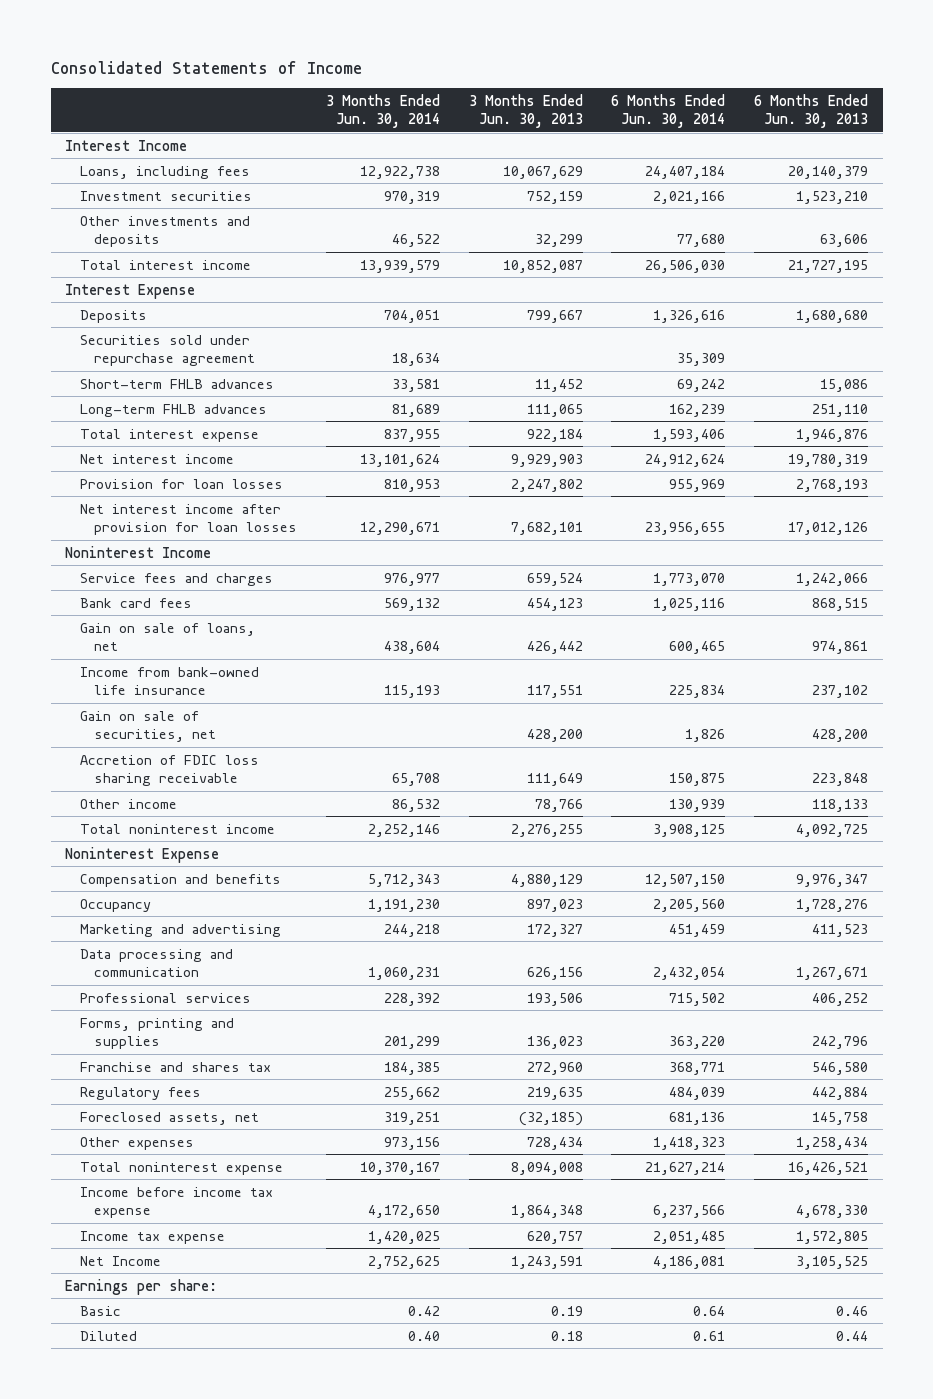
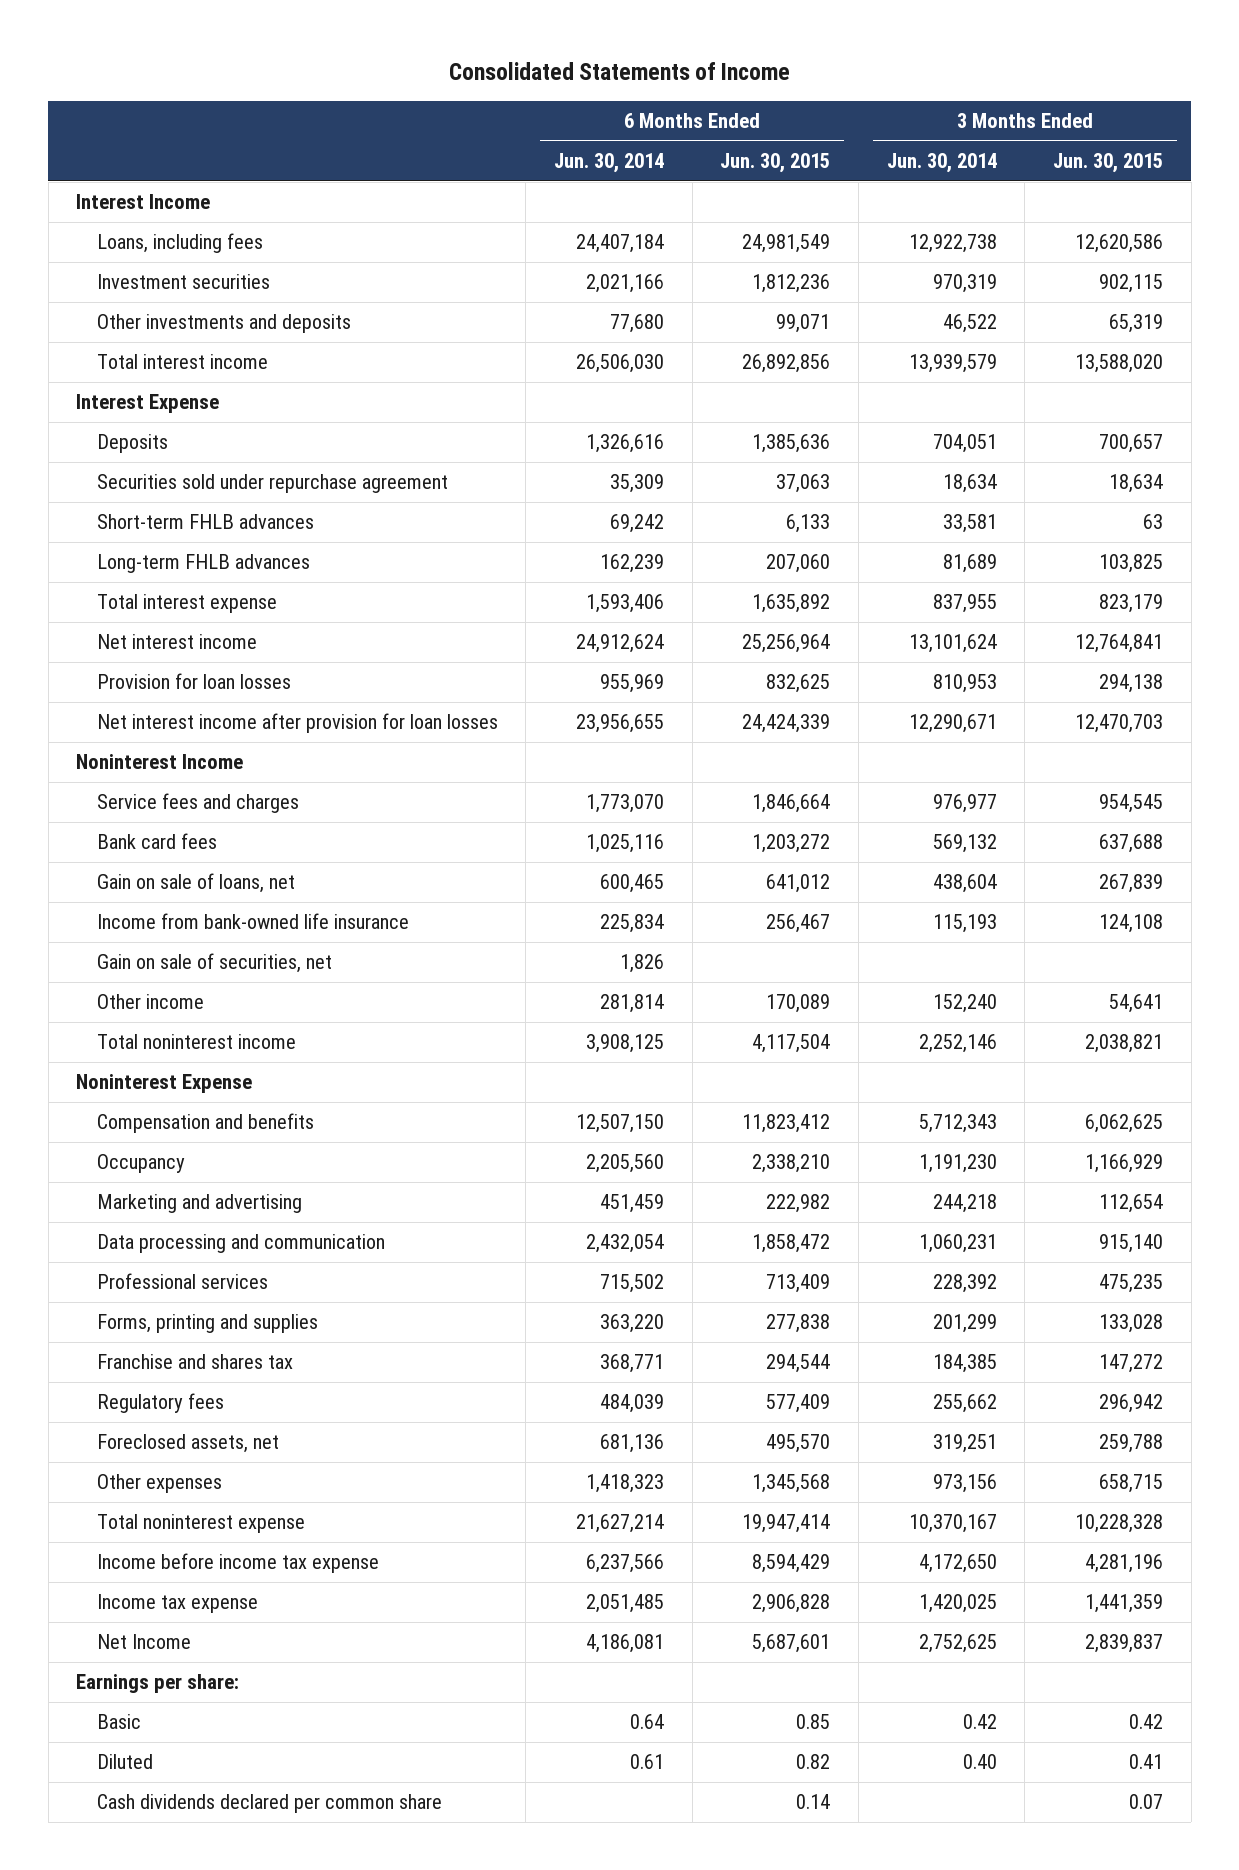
- | 3 Months Ended Jun. 30, 2014 | 3 Months Ended Jun. 30, 2013 | 6 Months Ended Jun. 30, 2014 | 6 Months Ended Jun. 30, 2013
+ | 6 Months Ended Jun. 30, 2014 | 6 Months Ended Jun. 30, 2015 | 3 Months Ended Jun. 30, 2014 | 3 Months Ended Jun. 30, 2015
- Accretion of FDIC loss sharing receivable | 65,708 | 111,649 | 150,875 | 223,848
- Other income | 86,532 | 78,766 | 130,939 | 118,133
+ Other income | 281,814 | 170,089 | 152,240 | 54,641
+ Cash dividends declared per common share | | 0.14 | | 0.07

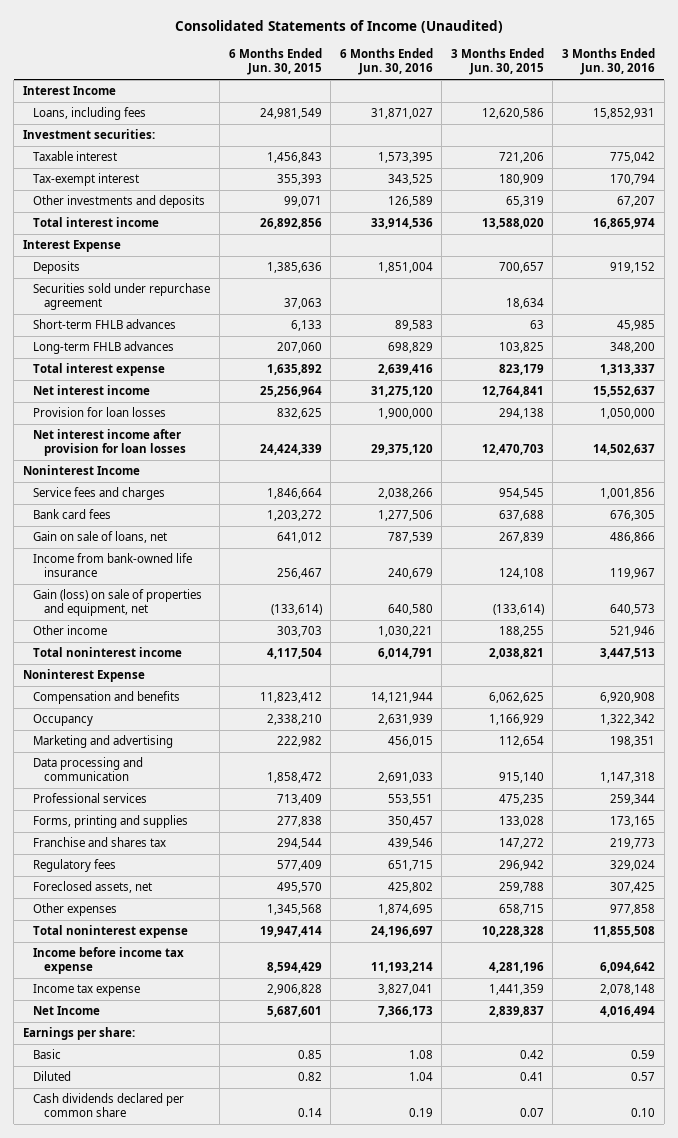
- Consolidated Statements of Income
+ Consolidated Statements of Income (Unaudited)
- | 6 Months Ended Jun. 30, 2014 | 6 Months Ended Jun. 30, 2015 | 3 Months Ended Jun. 30, 2014 | 3 Months Ended Jun. 30, 2015
+ | 6 Months Ended Jun. 30, 2015 | 6 Months Ended Jun. 30, 2016 | 3 Months Ended Jun. 30, 2015 | 3 Months Ended Jun. 30, 2016
- Investment securities | 2,021,166 | 1,812,236 | 970,319 | 902,115
+ Investment securities:
+ Taxable interest | 1,456,843 | 1,573,395 | 721,206 | 775,042
+ Tax-exempt interest | 355,393 | 343,525 | 180,909 | 170,794
- Gain on sale of securities, net | 1,826 | | |
- Other income | 281,814 | 170,089 | 152,240 | 54,641
+ Gain (loss) on sale of properties and equipment, net | (133,614) | 640,580 | (133,614) | 640,573
+ Other income | 303,703 | 1,030,221 | 188,255 | 521,946

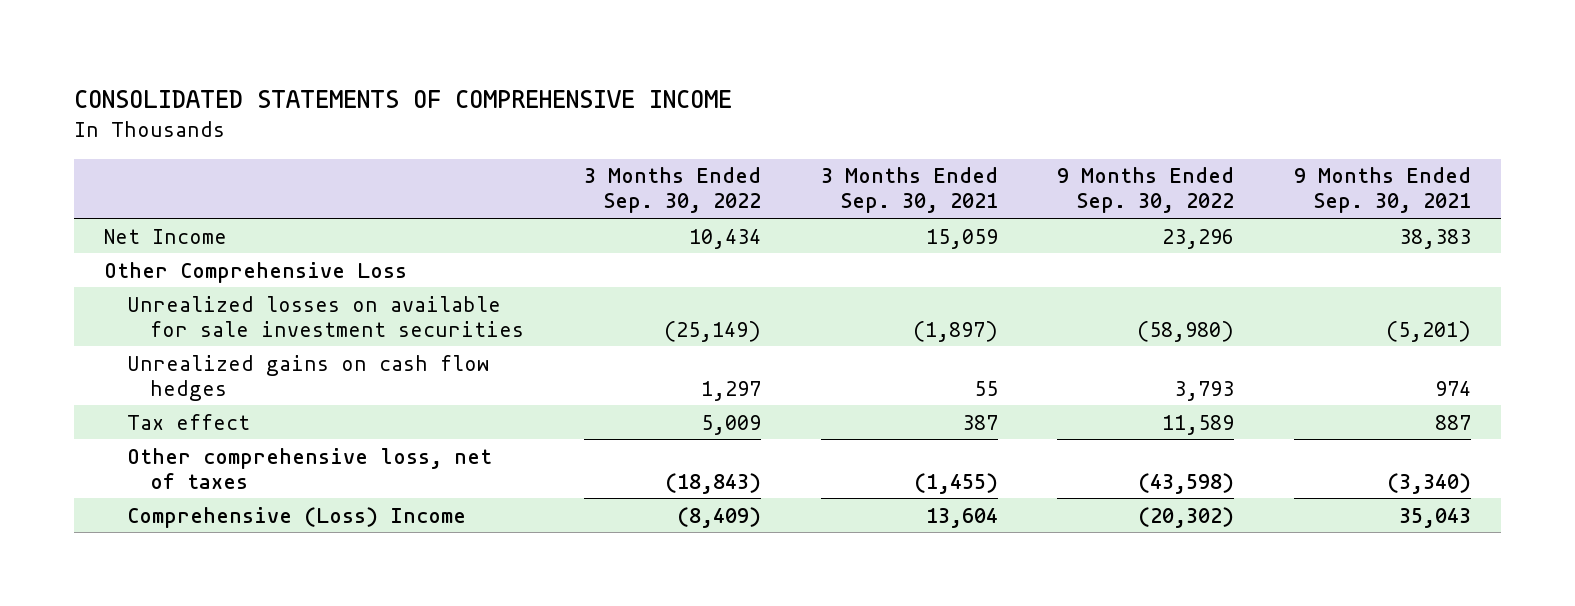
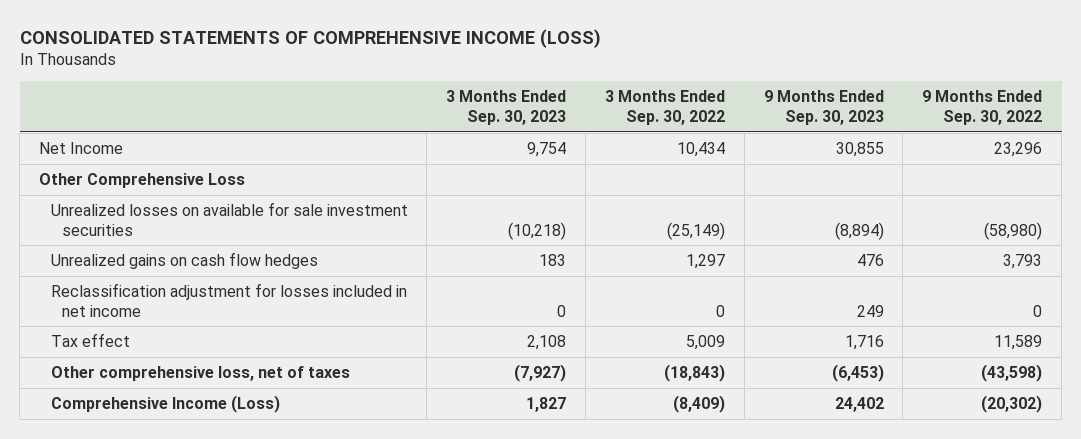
- CONSOLIDATED STATEMENTS OF COMPREHENSIVE INCOME
+ CONSOLIDATED STATEMENTS OF COMPREHENSIVE INCOME (LOSS)
- | 3 Months Ended Sep. 30, 2022 | 3 Months Ended Sep. 30, 2021 | 9 Months Ended Sep. 30, 2022 | 9 Months Ended Sep. 30, 2021
+ | 3 Months Ended Sep. 30, 2023 | 3 Months Ended Sep. 30, 2022 | 9 Months Ended Sep. 30, 2023 | 9 Months Ended Sep. 30, 2022
+ Reclassification adjustment for losses included in net income | 0 | 0 | 249 | 0
- Comprehensive (Loss) Income | (8,409) | 13,604 | (20,302) | 35,043
+ Comprehensive Income (Loss) | 1,827 | (8,409) | 24,402 | (20,302)

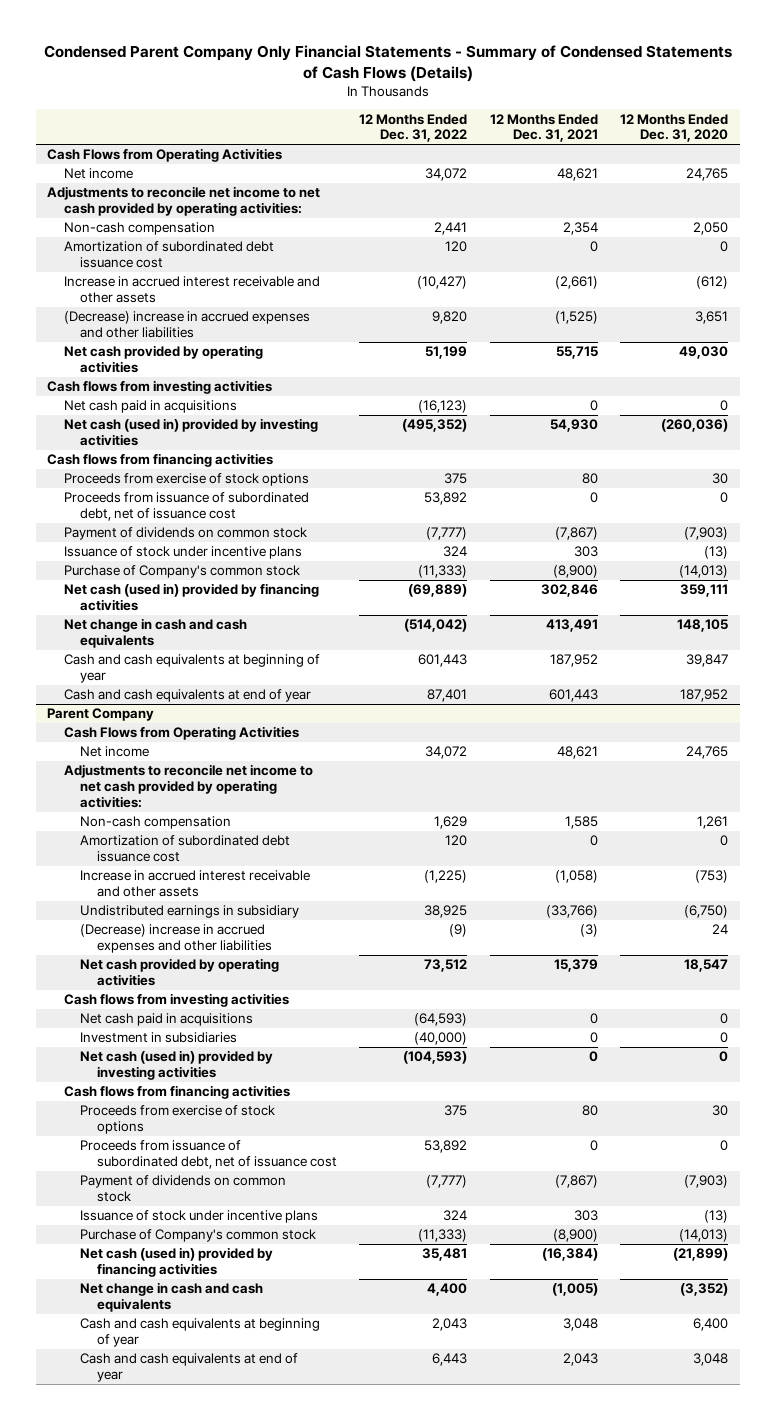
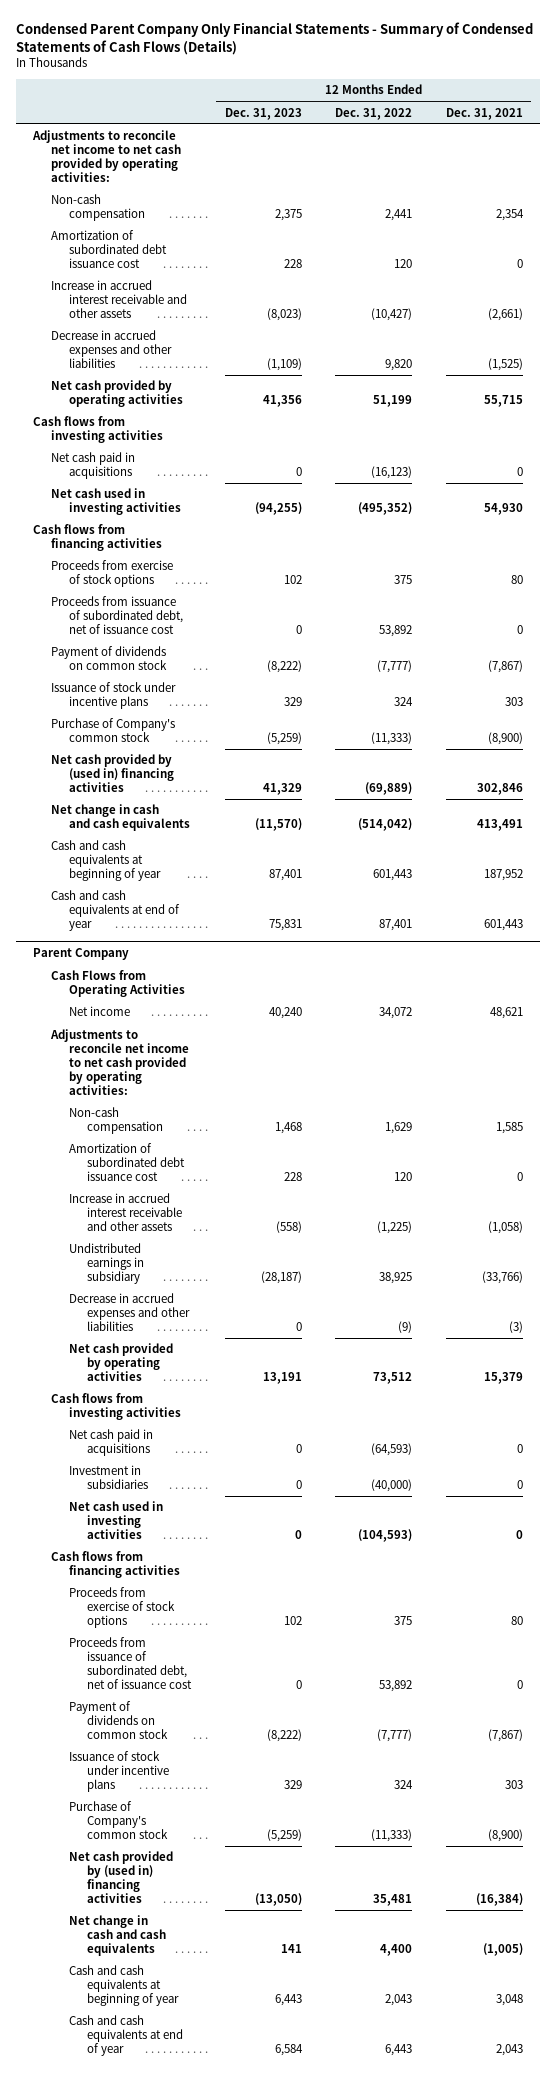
- | 12 Months Ended Dec. 31, 2022 | 12 Months Ended Dec. 31, 2021 | 12 Months Ended Dec. 31, 2020
+ | 12 Months Ended Dec. 31, 2023 | 12 Months Ended Dec. 31, 2022 | 12 Months Ended Dec. 31, 2021
- Cash Flows from Operating Activities
- Net income | 34,072 | 48,621 | 24,765
- (Decrease) increase in accrued expenses and other liabilities | 9,820 | (1,525) | 3,651
+ Decrease in accrued expenses and other liabilities | (1,109) | 9,820 | (1,525)
- Net cash (used in) provided by investing activities | (495,352) | 54,930 | (260,036)
+ Net cash used in investing activities | (94,255) | (495,352) | 54,930
- Net cash (used in) provided by financing activities | (69,889) | 302,846 | 359,111
+ Net cash provided by (used in) financing activities | 41,329 | (69,889) | 302,846
@ Parent Company
- (Decrease) increase in accrued expenses and other liabilities | (9) | (3) | 24
+ Decrease in accrued expenses and other liabilities | 0 | (9) | (3)
- Net cash (used in) provided by investing activities | (104,593) | 0 | 0
+ Net cash used in investing activities | 0 | (104,593) | 0
- Net cash (used in) provided by financing activities | 35,481 | (16,384) | (21,899)
+ Net cash provided by (used in) financing activities | (13,050) | 35,481 | (16,384)

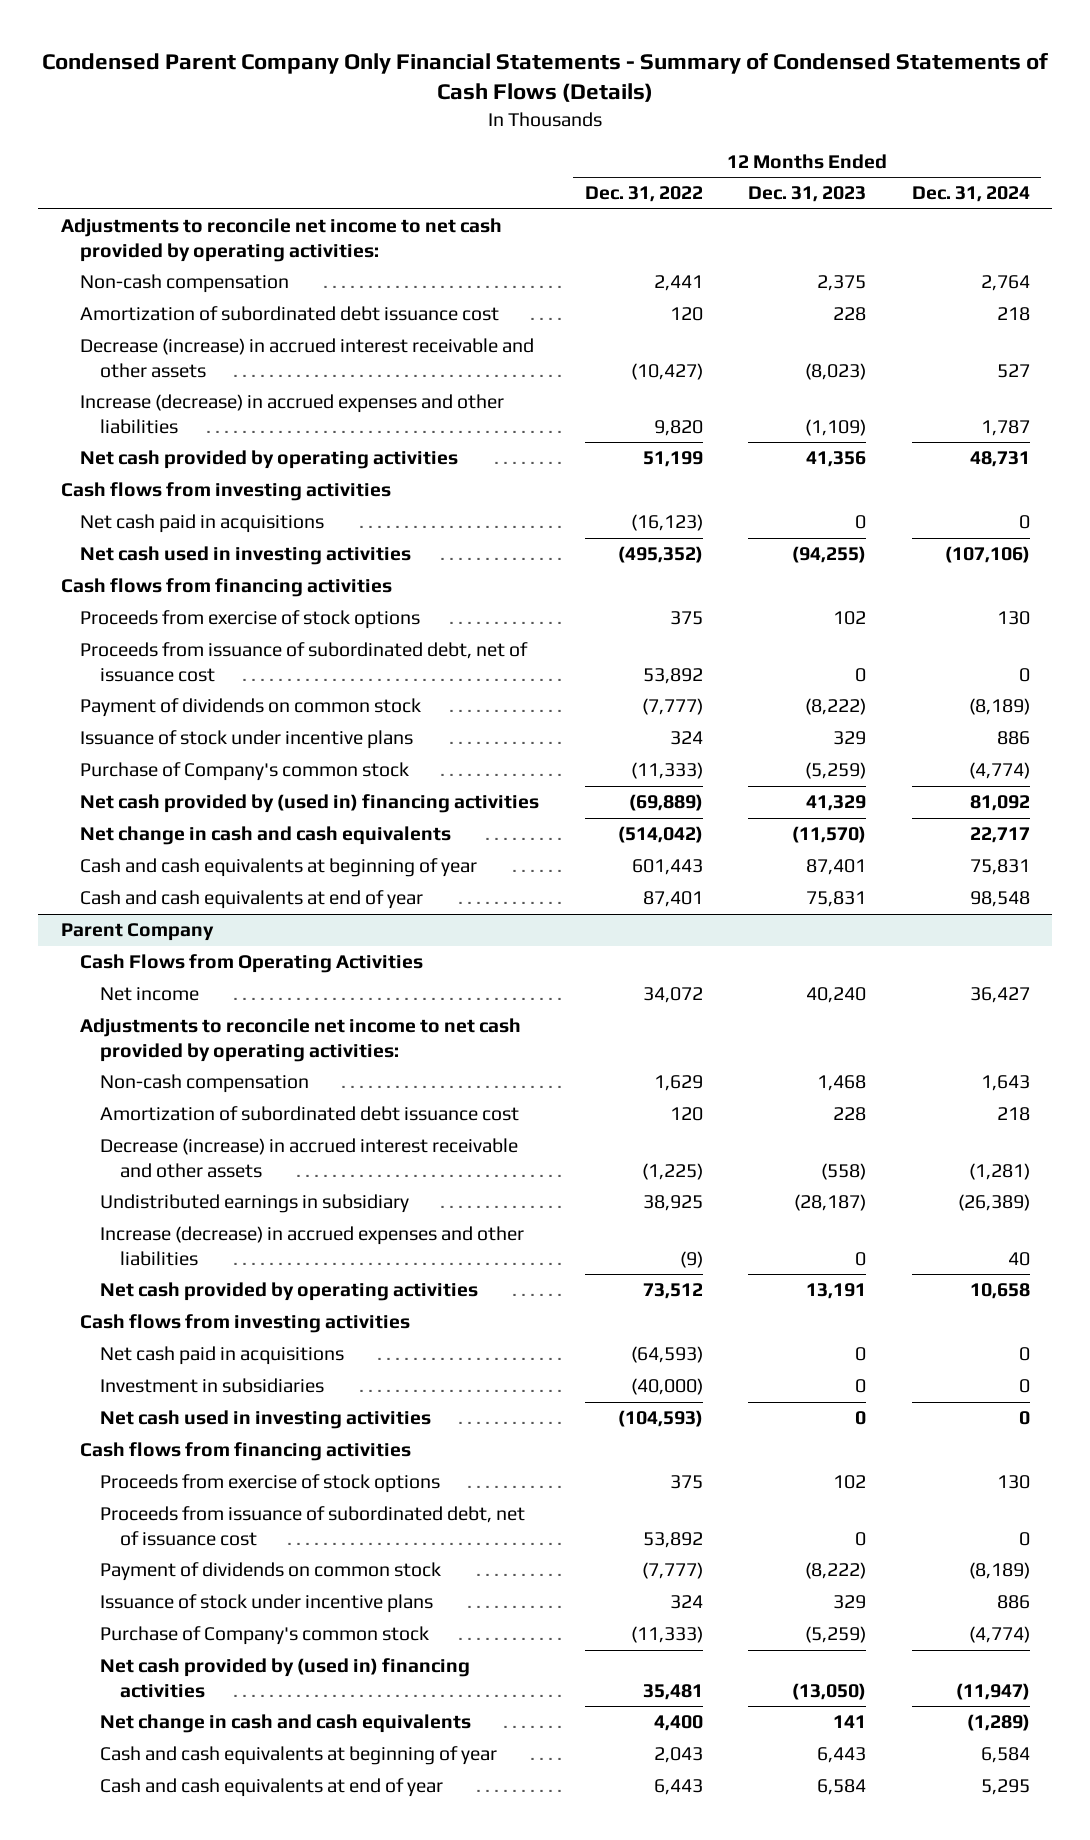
- | 12 Months Ended Dec. 31, 2023 | 12 Months Ended Dec. 31, 2022 | 12 Months Ended Dec. 31, 2021
+ | 12 Months Ended Dec. 31, 2022 | 12 Months Ended Dec. 31, 2023 | 12 Months Ended Dec. 31, 2024
- Increase in accrued interest receivable and other assets | (8,023) | (10,427) | (2,661)
- Decrease in accrued expenses and other liabilities | (1,109) | 9,820 | (1,525)
+ Decrease (increase) in accrued interest receivable and other assets | (10,427) | (8,023) | 527
+ Increase (decrease) in accrued expenses and other liabilities | 9,820 | (1,109) | 1,787
@ Parent Company
- Increase in accrued interest receivable and other assets | (558) | (1,225) | (1,058)
+ Decrease (increase) in accrued interest receivable and other assets | (1,225) | (558) | (1,281)
- Decrease in accrued expenses and other liabilities | 0 | (9) | (3)
+ Increase (decrease) in accrued expenses and other liabilities | (9) | 0 | 40

